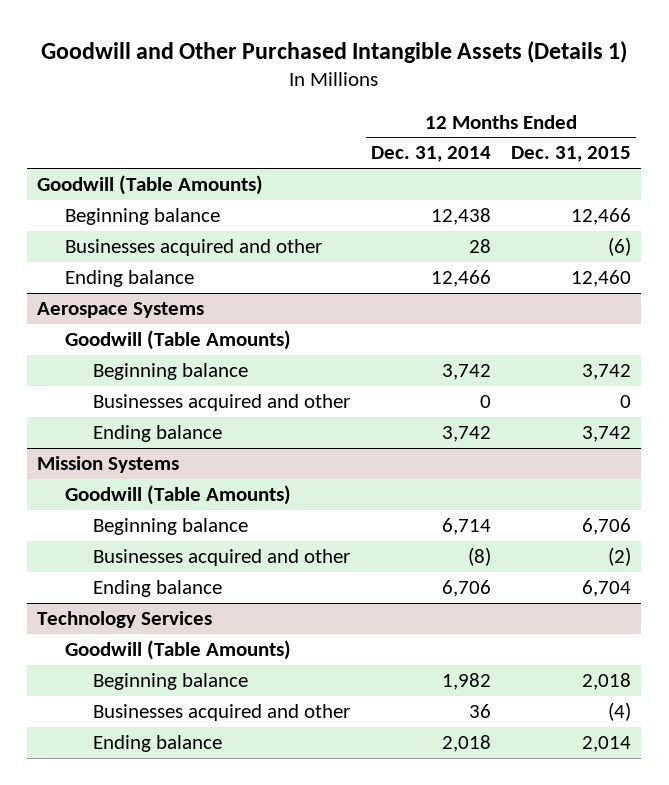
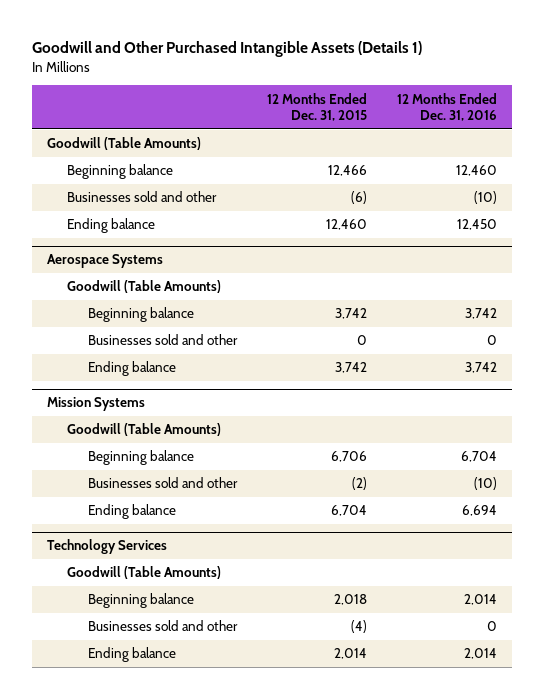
- | 12 Months Ended Dec. 31, 2014 | 12 Months Ended Dec. 31, 2015
+ | 12 Months Ended Dec. 31, 2015 | 12 Months Ended Dec. 31, 2016
- Businesses acquired and other | 28 | (6)
+ Businesses sold and other | (6) | (10)
@ Aerospace Systems
- Businesses acquired and other | 0 | 0
+ Businesses sold and other | 0 | 0
@ Mission Systems
- Businesses acquired and other | (8) | (2)
+ Businesses sold and other | (2) | (10)
@ Technology Services
- Businesses acquired and other | 36 | (4)
+ Businesses sold and other | (4) | 0

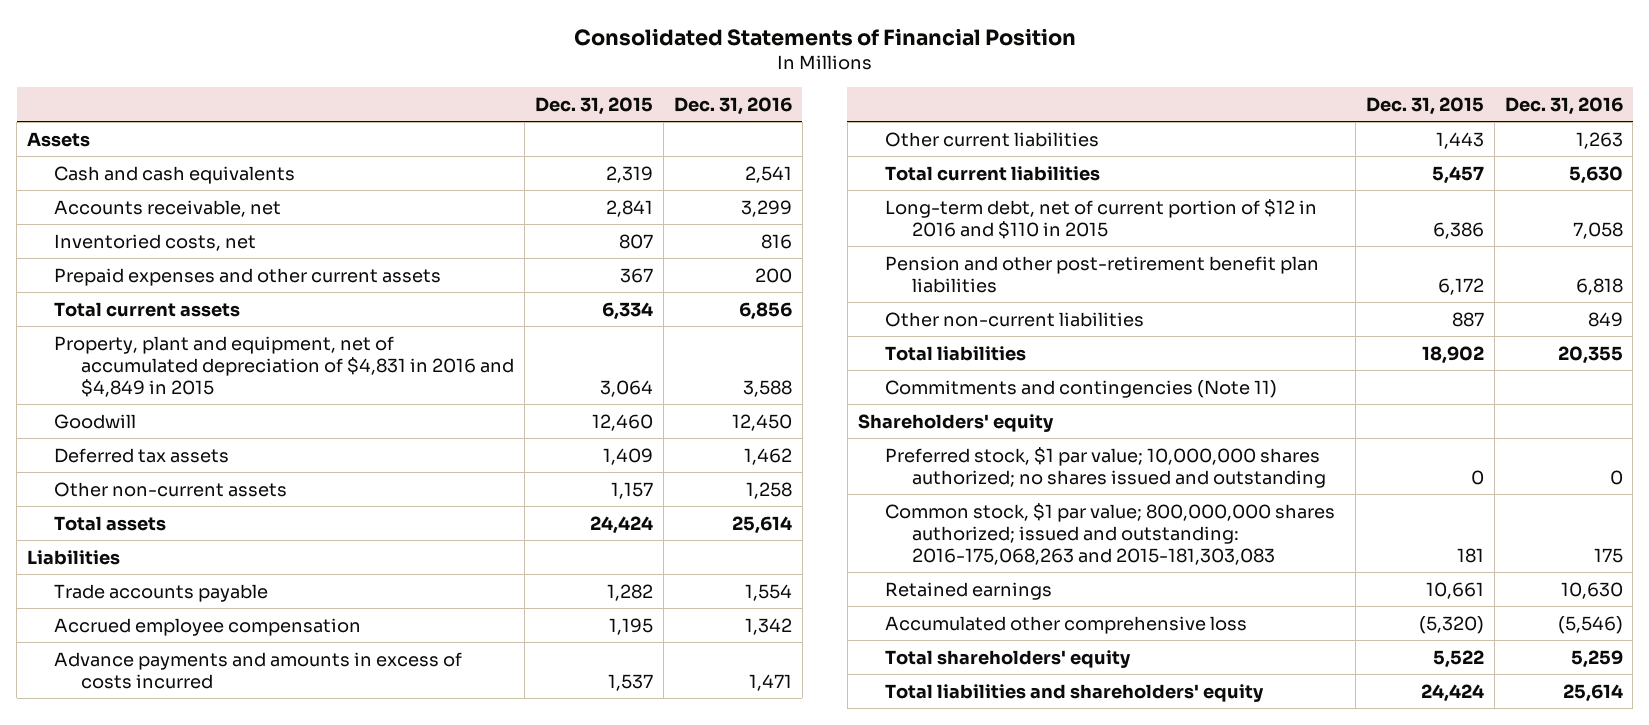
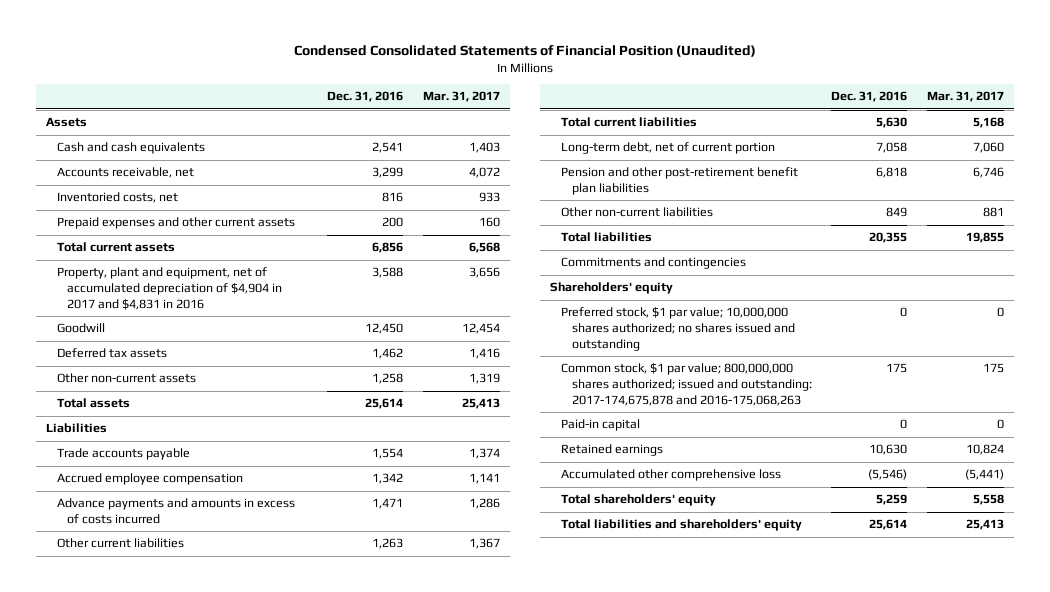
- Consolidated Statements of Financial Position
+ Condensed Consolidated Statements of Financial Position (Unaudited)
- | Dec. 31, 2015 | Dec. 31, 2016
+ | Dec. 31, 2016 | Mar. 31, 2017
- Property, plant and equipment, net of accumulated depreciation of $4,831 in 2016 and $4,849 in 2015 | 3,064 | 3,588
+ Property, plant and equipment, net of accumulated depreciation of $4,904 in 2017 and $4,831 in 2016 | 3,588 | 3,656
- Long-term debt, net of current portion of $12 in 2016 and $110 in 2015 | 6,386 | 7,058
+ Long-term debt, net of current portion | 7,058 | 7,060
- Commitments and contingencies (Note 11)
+ Commitments and contingencies
- Common stock, $1 par value; 800,000,000 shares authorized; issued and outstanding: 2016-175,068,263 and 2015-181,303,083 | 181 | 175
+ Common stock, $1 par value; 800,000,000 shares authorized; issued and outstanding: 2017-174,675,878 and 2016-175,068,263 | 175 | 175
+ Paid-in capital | 0 | 0

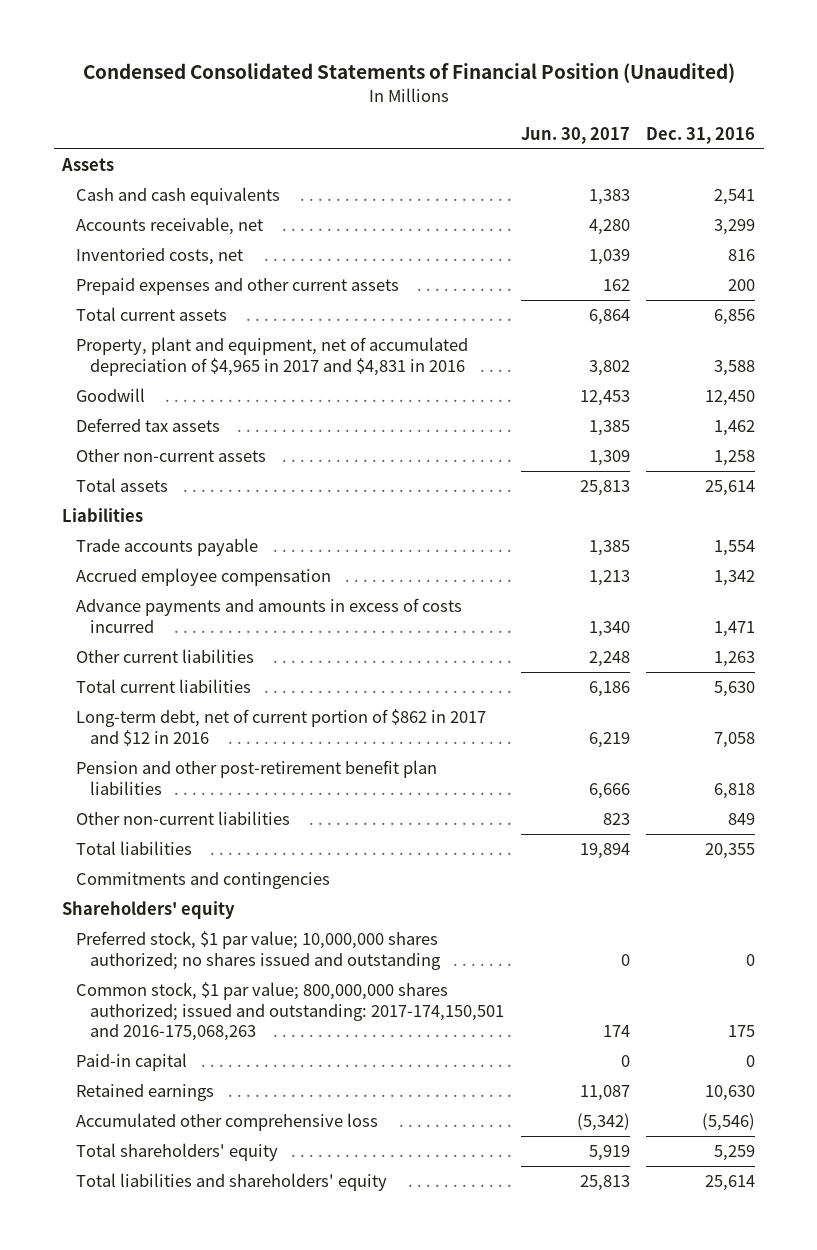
- | Dec. 31, 2016 | Mar. 31, 2017
+ | Jun. 30, 2017 | Dec. 31, 2016
- Property, plant and equipment, net of accumulated depreciation of $4,904 in 2017 and $4,831 in 2016 | 3,588 | 3,656
+ Property, plant and equipment, net of accumulated depreciation of $4,965 in 2017 and $4,831 in 2016 | 3,802 | 3,588
- Long-term debt, net of current portion | 7,058 | 7,060
+ Long-term debt, net of current portion of $862 in 2017 and $12 in 2016 | 6,219 | 7,058
- Common stock, $1 par value; 800,000,000 shares authorized; issued and outstanding: 2017-174,675,878 and 2016-175,068,263 | 175 | 175
+ Common stock, $1 par value; 800,000,000 shares authorized; issued and outstanding: 2017-174,150,501 and 2016-175,068,263 | 174 | 175

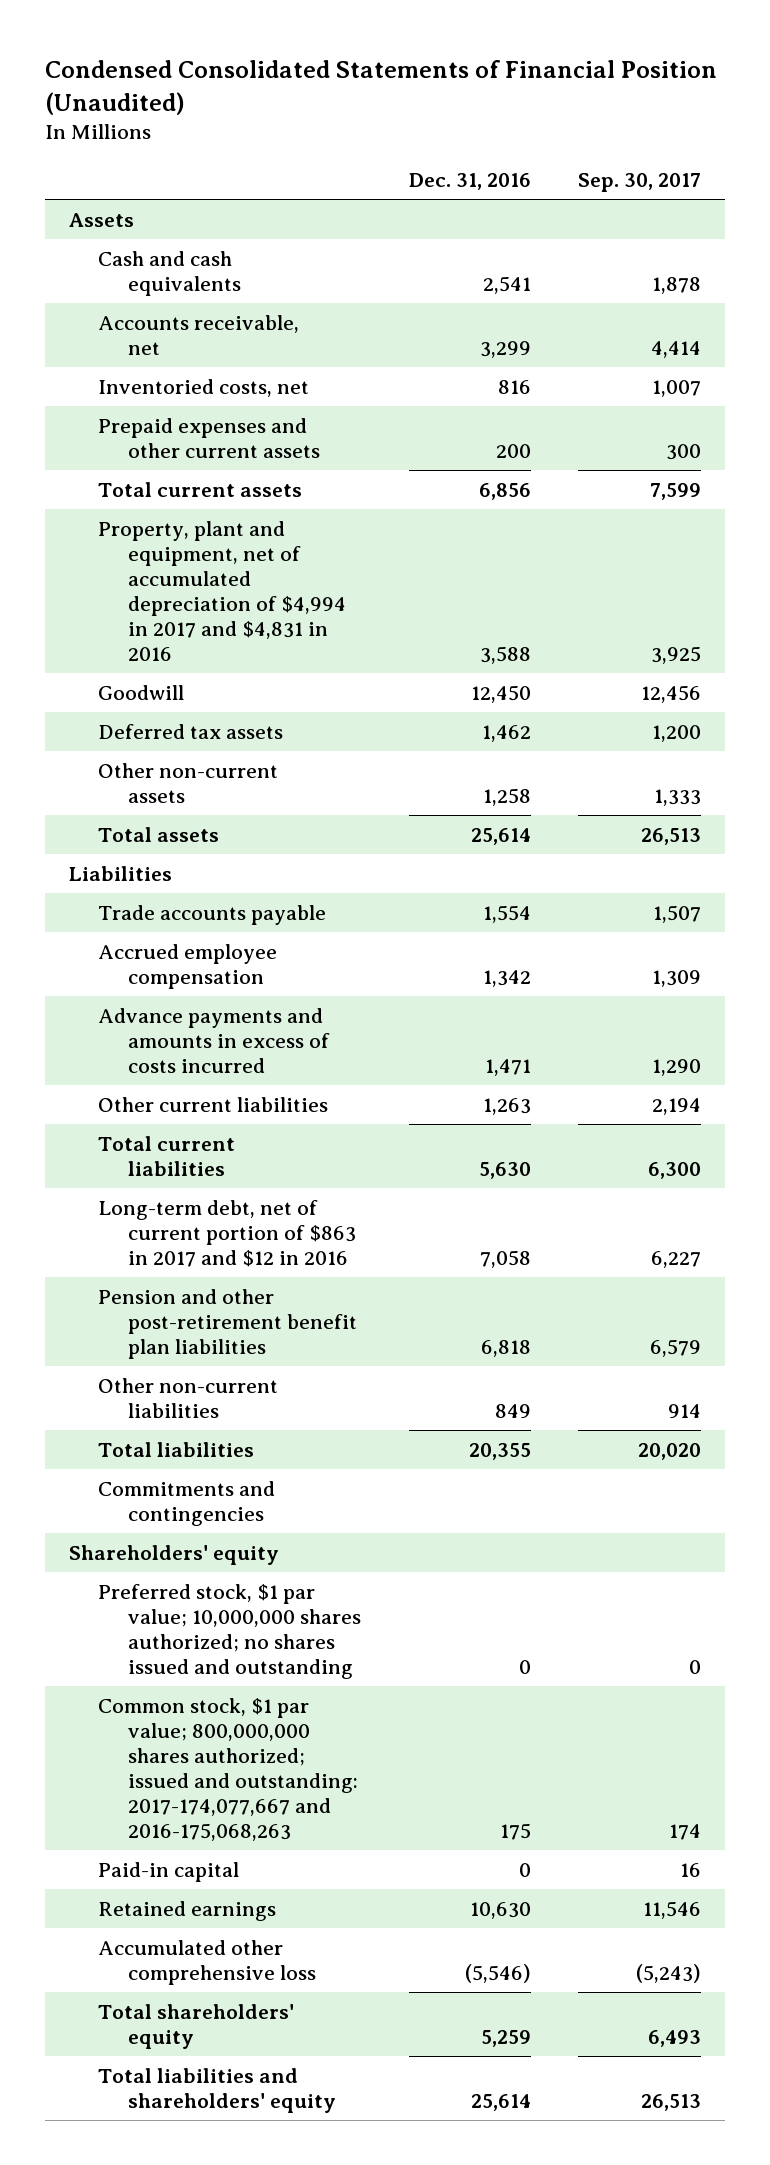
- | Jun. 30, 2017 | Dec. 31, 2016
+ | Dec. 31, 2016 | Sep. 30, 2017
- Property, plant and equipment, net of accumulated depreciation of $4,965 in 2017 and $4,831 in 2016 | 3,802 | 3,588
+ Property, plant and equipment, net of accumulated depreciation of $4,994 in 2017 and $4,831 in 2016 | 3,588 | 3,925
- Long-term debt, net of current portion of $862 in 2017 and $12 in 2016 | 6,219 | 7,058
+ Long-term debt, net of current portion of $863 in 2017 and $12 in 2016 | 7,058 | 6,227
- Common stock, $1 par value; 800,000,000 shares authorized; issued and outstanding: 2017-174,150,501 and 2016-175,068,263 | 174 | 175
+ Common stock, $1 par value; 800,000,000 shares authorized; issued and outstanding: 2017-174,077,667 and 2016-175,068,263 | 175 | 174

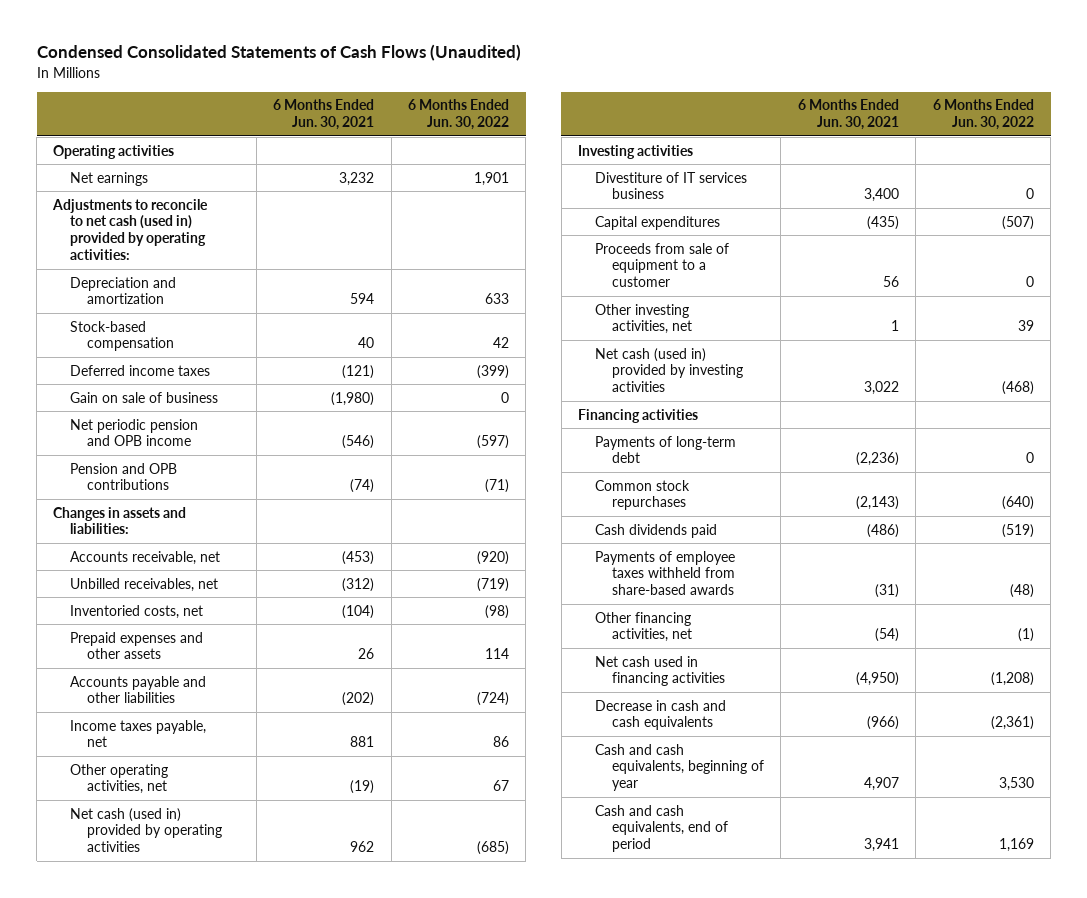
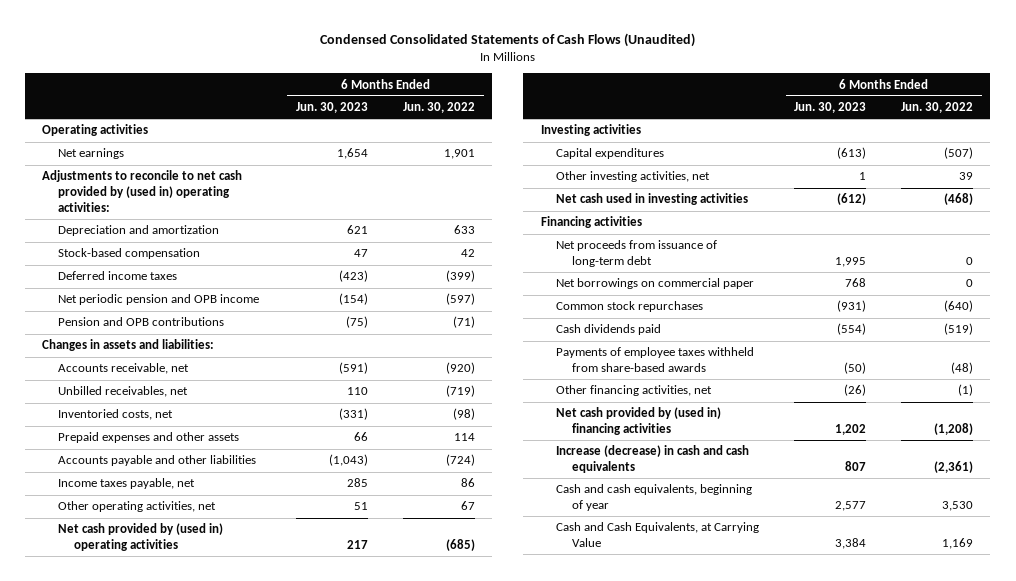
- | 6 Months Ended Jun. 30, 2021 | 6 Months Ended Jun. 30, 2022
+ | 6 Months Ended Jun. 30, 2023 | 6 Months Ended Jun. 30, 2022
- Adjustments to reconcile to net cash (used in) provided by operating activities:
+ Adjustments to reconcile to net cash provided by (used in) operating activities:
- Gain on sale of business | (1,980) | 0
- Net cash (used in) provided by operating activities | 962 | (685)
+ Net cash provided by (used in) operating activities | 217 | (685)
- Divestiture of IT services business | 3,400 | 0
- Proceeds from sale of equipment to a customer | 56 | 0
- Net cash (used in) provided by investing activities | 3,022 | (468)
+ Net cash used in investing activities | (612) | (468)
- Payments of long-term debt | (2,236) | 0
+ Net proceeds from issuance of long-term debt | 1,995 | 0
+ Net borrowings on commercial paper | 768 | 0
- Net cash used in financing activities | (4,950) | (1,208)
- Decrease in cash and cash equivalents | (966) | (2,361)
+ Net cash provided by (used in) financing activities | 1,202 | (1,208)
+ Increase (decrease) in cash and cash equivalents | 807 | (2,361)
- Cash and cash equivalents, end of period | 3,941 | 1,169
+ Cash and Cash Equivalents, at Carrying Value | 3,384 | 1,169

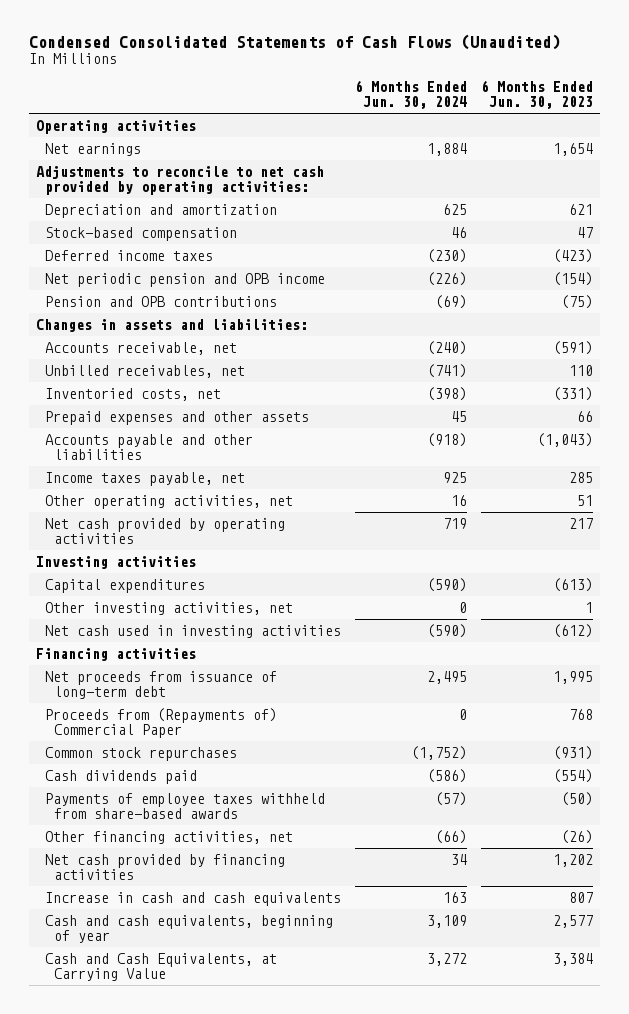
- | 6 Months Ended Jun. 30, 2023 | 6 Months Ended Jun. 30, 2022
+ | 6 Months Ended Jun. 30, 2024 | 6 Months Ended Jun. 30, 2023
- Adjustments to reconcile to net cash provided by (used in) operating activities:
+ Adjustments to reconcile to net cash provided by operating activities:
- Net cash provided by (used in) operating activities | 217 | (685)
+ Net cash provided by operating activities | 719 | 217
- Net borrowings on commercial paper | 768 | 0
+ Proceeds from (Repayments of) Commercial Paper | 0 | 768
- Net cash provided by (used in) financing activities | 1,202 | (1,208)
- Increase (decrease) in cash and cash equivalents | 807 | (2,361)
+ Net cash provided by financing activities | 34 | 1,202
+ Increase in cash and cash equivalents | 163 | 807

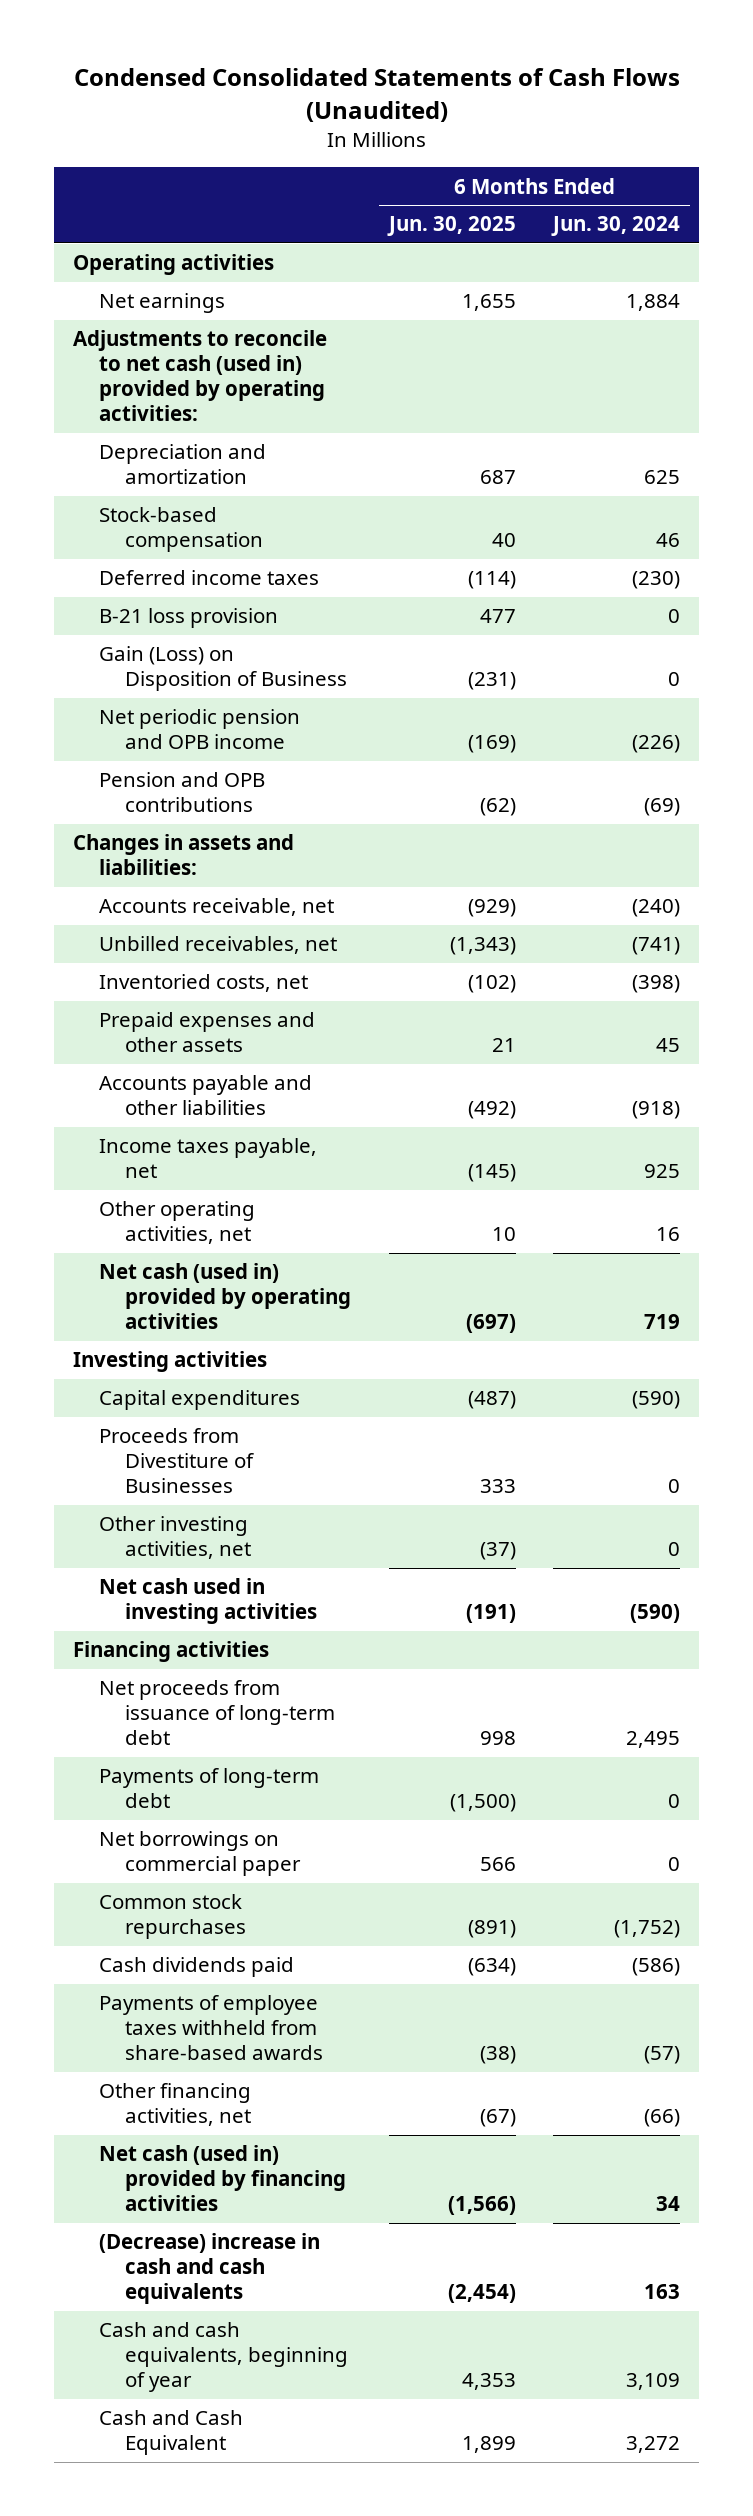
- | 6 Months Ended Jun. 30, 2024 | 6 Months Ended Jun. 30, 2023
+ | 6 Months Ended Jun. 30, 2025 | 6 Months Ended Jun. 30, 2024
- Adjustments to reconcile to net cash provided by operating activities:
+ Adjustments to reconcile to net cash (used in) provided by operating activities:
+ B-21 loss provision | 477 | 0
+ Gain (Loss) on Disposition of Business | (231) | 0
- Net cash provided by operating activities | 719 | 217
+ Net cash (used in) provided by operating activities | (697) | 719
+ Proceeds from Divestiture of Businesses | 333 | 0
- Proceeds from (Repayments of) Commercial Paper | 0 | 768
+ Payments of long-term debt | (1,500) | 0
+ Net borrowings on commercial paper | 566 | 0
- Net cash provided by financing activities | 34 | 1,202
- Increase in cash and cash equivalents | 163 | 807
+ Net cash (used in) provided by financing activities | (1,566) | 34
+ (Decrease) increase in cash and cash equivalents | (2,454) | 163
- Cash and Cash Equivalents, at Carrying Value | 3,272 | 3,384
+ Cash and Cash Equivalent | 1,899 | 3,272

